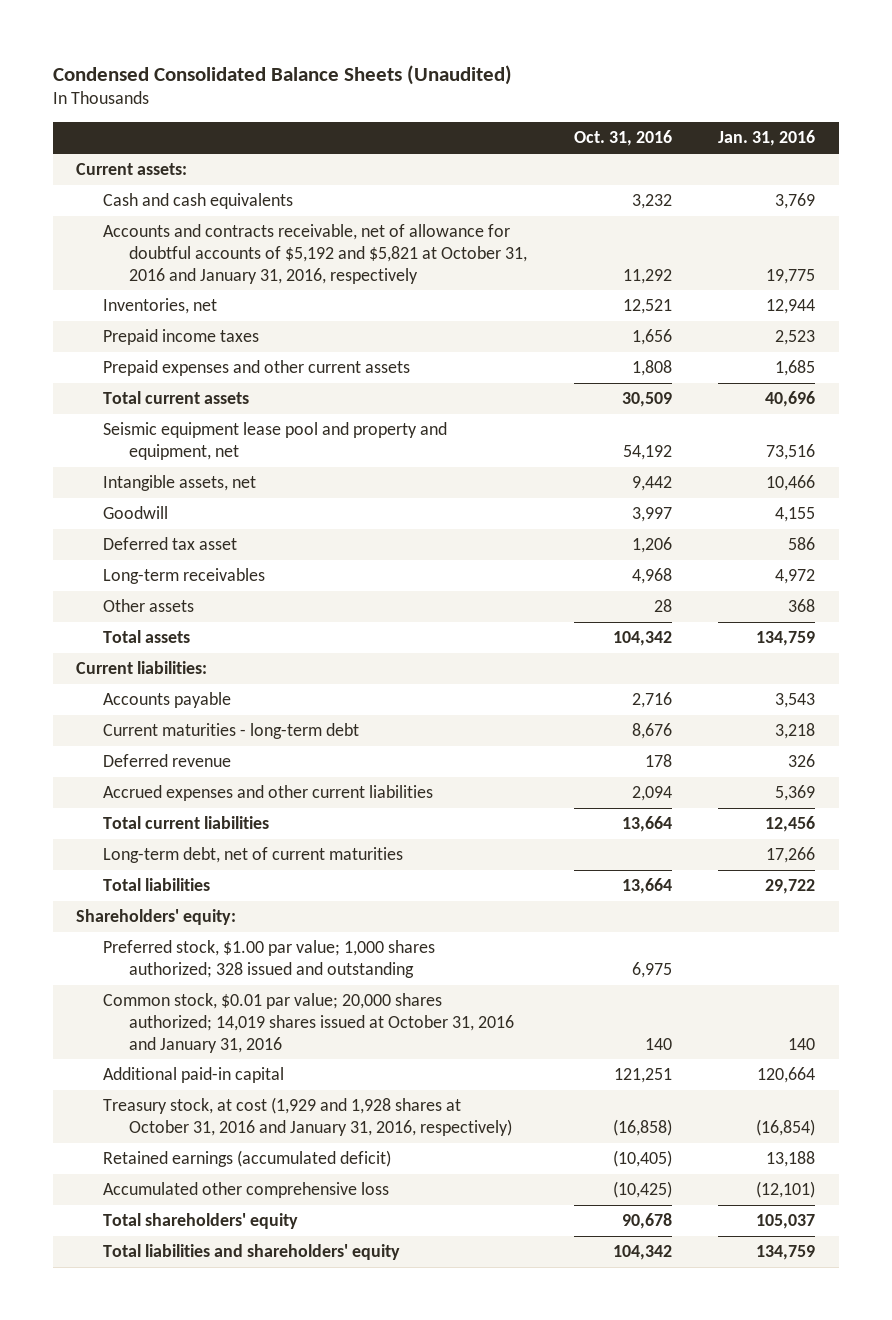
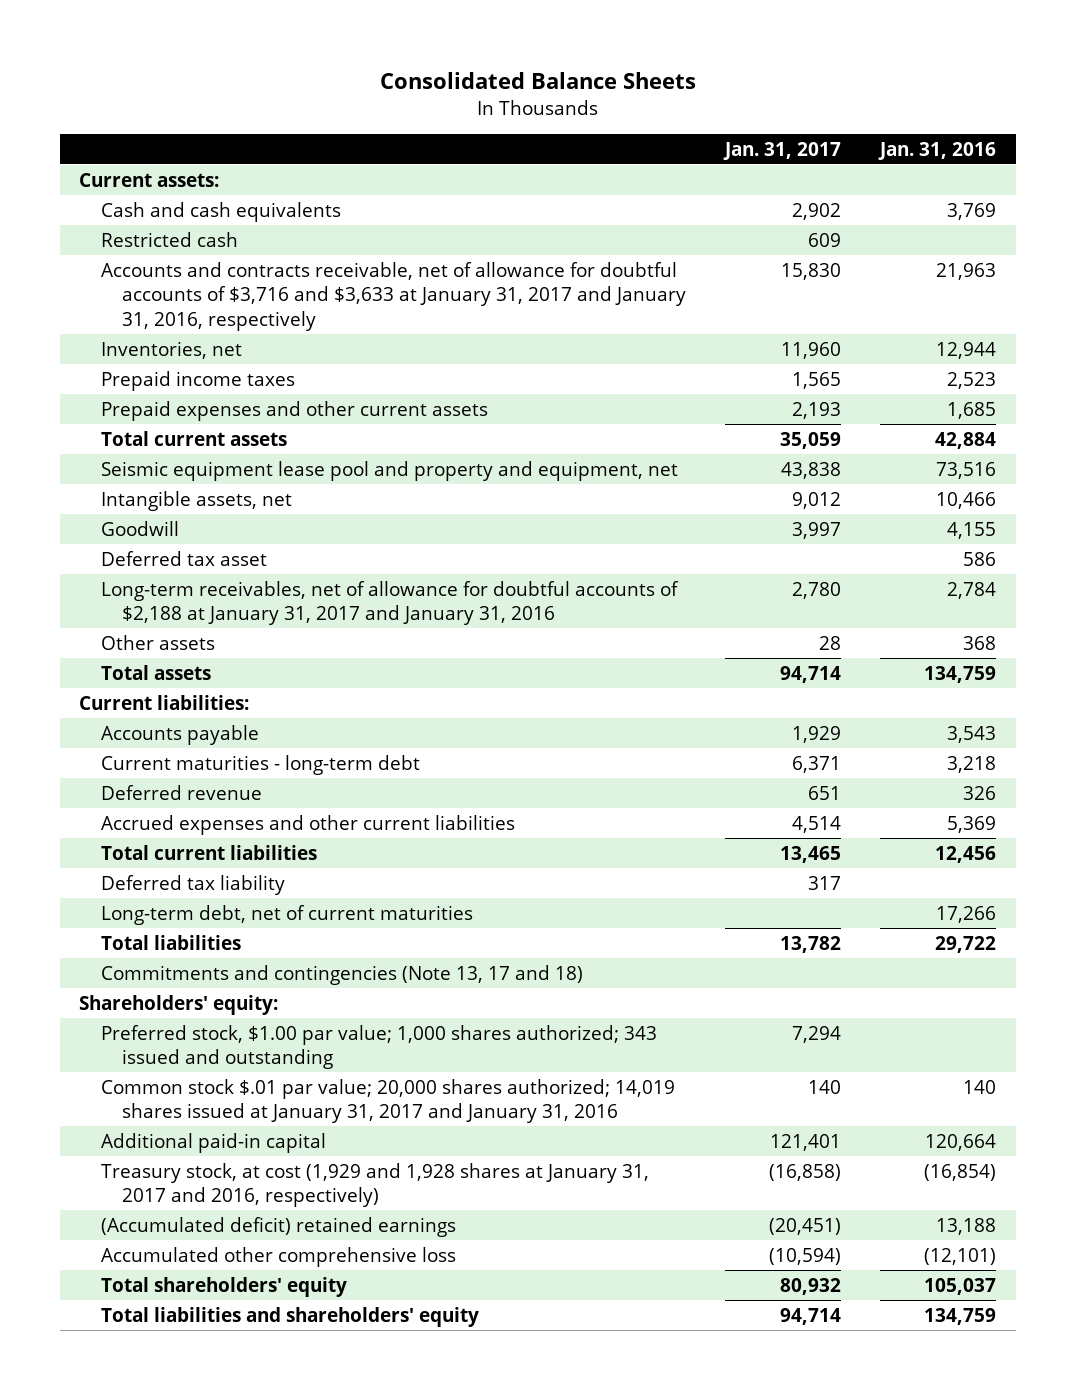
- Condensed Consolidated Balance Sheets (Unaudited)
+ Consolidated Balance Sheets
- | Oct. 31, 2016 | Jan. 31, 2016
+ | Jan. 31, 2017 | Jan. 31, 2016
- Accounts and contracts receivable, net of allowance for doubtful accounts of $5,192 and $5,821 at October 31, 2016 and January 31, 2016, respectively | 11,292 | 19,775
+ Restricted cash | 609 |
+ Accounts and contracts receivable, net of allowance for doubtful accounts of $3,716 and $3,633 at January 31, 2017 and January 31, 2016, respectively | 15,830 | 21,963
- Total current assets | 30,509 | 40,696
+ Total current assets | 35,059 | 42,884
- Long-term receivables | 4,968 | 4,972
+ Long-term receivables, net of allowance for doubtful accounts of $2,188 at January 31, 2017 and January 31, 2016 | 2,780 | 2,784
+ Deferred tax liability | 317 |
+ Commitments and contingencies (Note 13, 17 and 18)
- Preferred stock, $1.00 par value; 1,000 shares authorized; 328 issued and outstanding | 6,975 |
- Common stock, $0.01 par value; 20,000 shares authorized; 14,019 shares issued at October 31, 2016 and January 31, 2016 | 140 | 140
+ Preferred stock, $1.00 par value; 1,000 shares authorized; 343 issued and outstanding | 7,294 |
+ Common stock $.01 par value; 20,000 shares authorized; 14,019 shares issued at January 31, 2017 and January 31, 2016 | 140 | 140
- Treasury stock, at cost (1,929 and 1,928 shares at October 31, 2016 and January 31, 2016, respectively) | (16,858) | (16,854)
- Retained earnings (accumulated deficit) | (10,405) | 13,188
+ Treasury stock, at cost (1,929 and 1,928 shares at January 31, 2017 and 2016, respectively) | (16,858) | (16,854)
+ (Accumulated deficit) retained earnings | (20,451) | 13,188

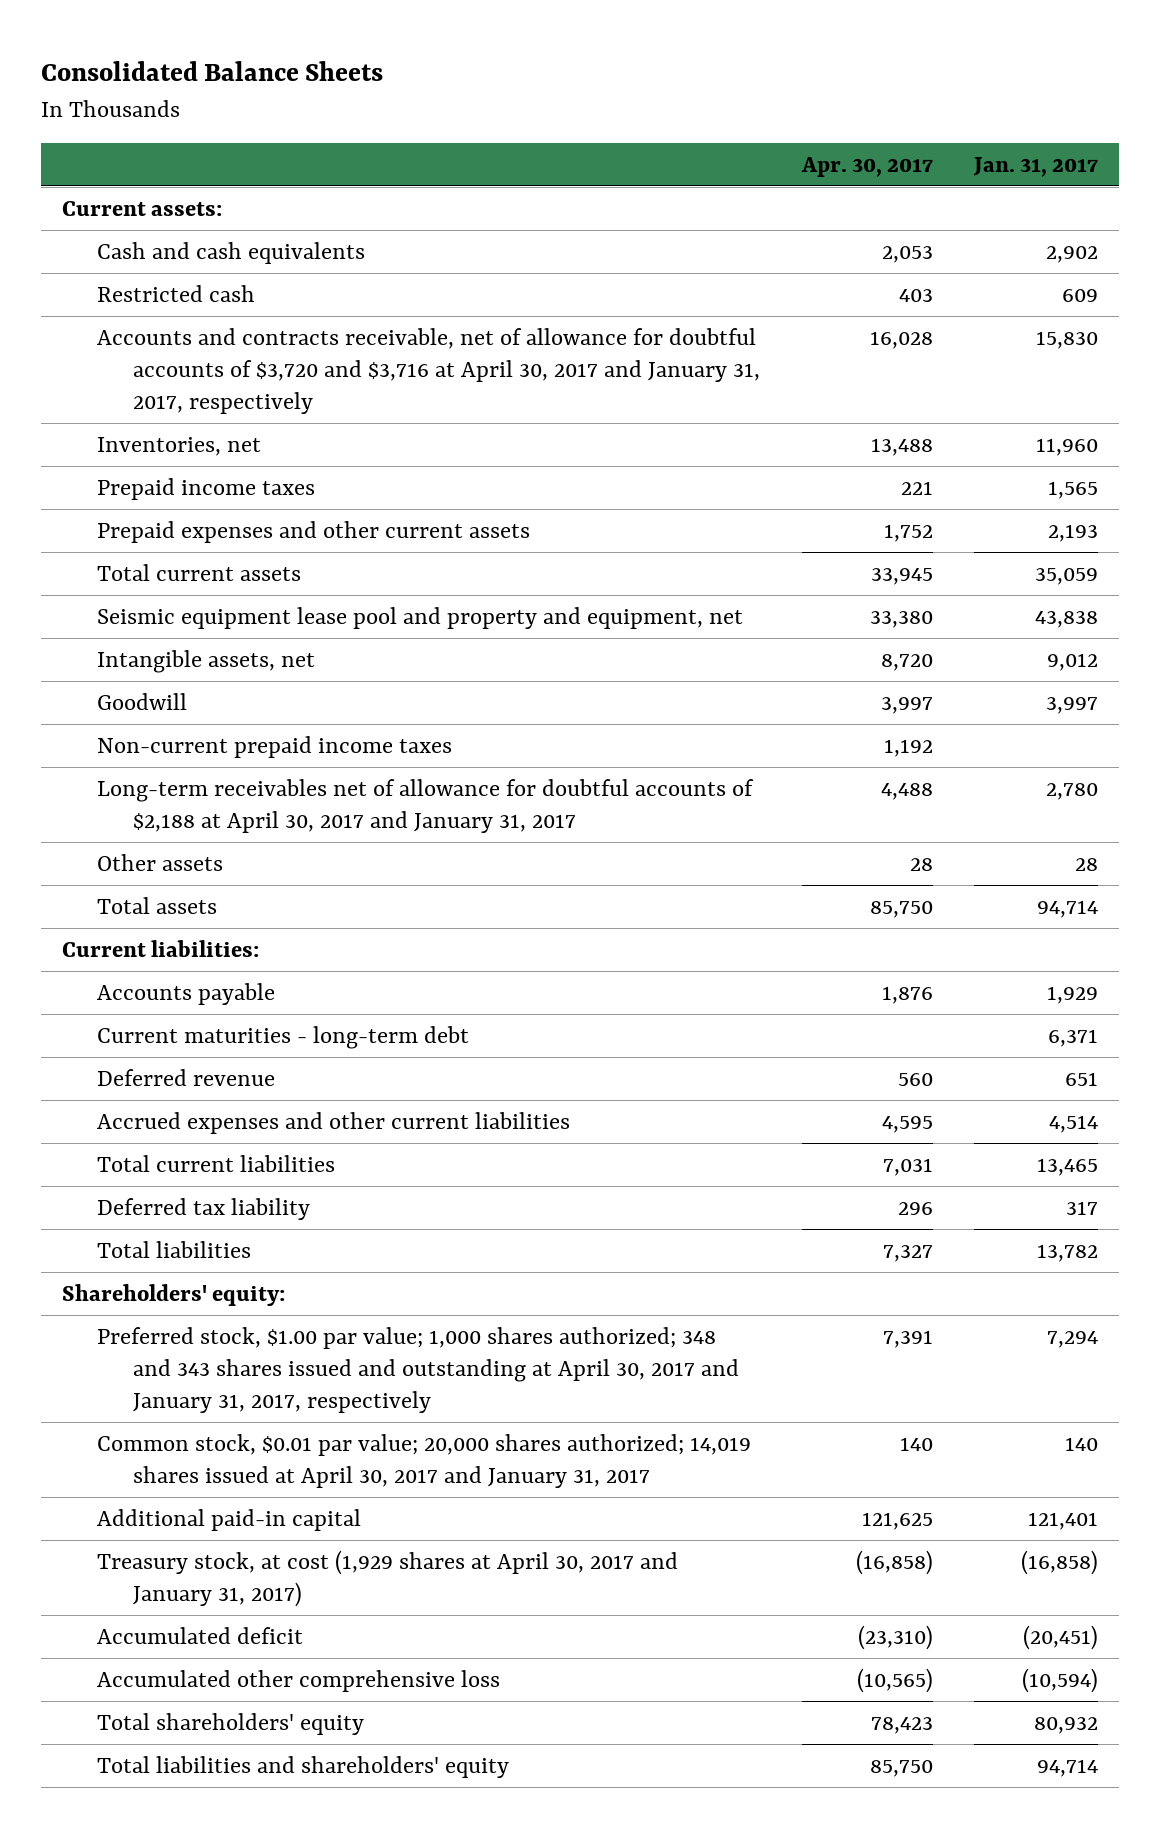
- | Jan. 31, 2017 | Jan. 31, 2016
+ | Apr. 30, 2017 | Jan. 31, 2017
- Accounts and contracts receivable, net of allowance for doubtful accounts of $3,716 and $3,633 at January 31, 2017 and January 31, 2016, respectively | 15,830 | 21,963
+ Accounts and contracts receivable, net of allowance for doubtful accounts of $3,720 and $3,716 at April 30, 2017 and January 31, 2017, respectively | 16,028 | 15,830
- Deferred tax asset | | 586
- Long-term receivables, net of allowance for doubtful accounts of $2,188 at January 31, 2017 and January 31, 2016 | 2,780 | 2,784
+ Non-current prepaid income taxes | 1,192 |
+ Long-term receivables net of allowance for doubtful accounts of $2,188 at April 30, 2017 and January 31, 2017 | 4,488 | 2,780
- Long-term debt, net of current maturities | | 17,266
- Commitments and contingencies (Note 13, 17 and 18)
- Preferred stock, $1.00 par value; 1,000 shares authorized; 343 issued and outstanding | 7,294 |
- Common stock $.01 par value; 20,000 shares authorized; 14,019 shares issued at January 31, 2017 and January 31, 2016 | 140 | 140
+ Preferred stock, $1.00 par value; 1,000 shares authorized; 348 and 343 shares issued and outstanding at April 30, 2017 and January 31, 2017, respectively | 7,391 | 7,294
+ Common stock, $0.01 par value; 20,000 shares authorized; 14,019 shares issued at April 30, 2017 and January 31, 2017 | 140 | 140
- Treasury stock, at cost (1,929 and 1,928 shares at January 31, 2017 and 2016, respectively) | (16,858) | (16,854)
- (Accumulated deficit) retained earnings | (20,451) | 13,188
+ Treasury stock, at cost (1,929 shares at April 30, 2017 and January 31, 2017) | (16,858) | (16,858)
+ Accumulated deficit | (23,310) | (20,451)

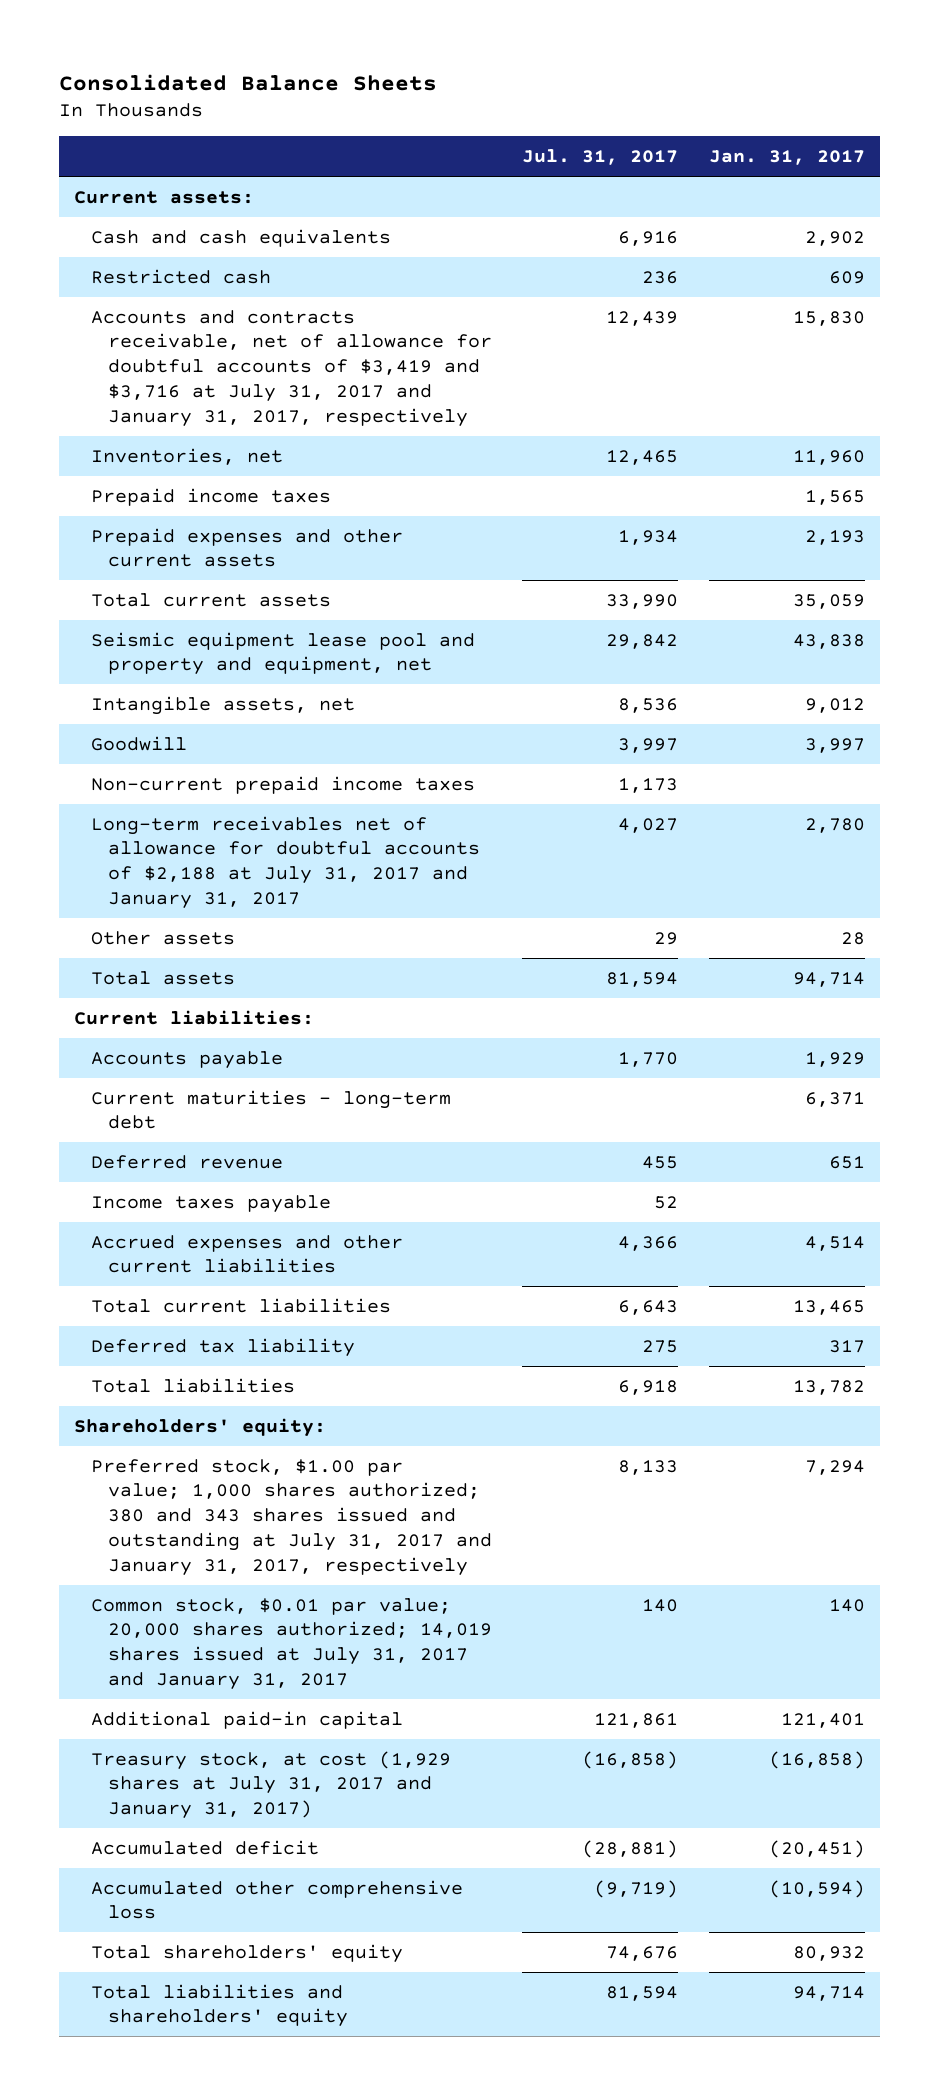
- | Apr. 30, 2017 | Jan. 31, 2017
+ | Jul. 31, 2017 | Jan. 31, 2017
- Accounts and contracts receivable, net of allowance for doubtful accounts of $3,720 and $3,716 at April 30, 2017 and January 31, 2017, respectively | 16,028 | 15,830
+ Accounts and contracts receivable, net of allowance for doubtful accounts of $3,419 and $3,716 at July 31, 2017 and January 31, 2017, respectively | 12,439 | 15,830
- Long-term receivables net of allowance for doubtful accounts of $2,188 at April 30, 2017 and January 31, 2017 | 4,488 | 2,780
+ Long-term receivables net of allowance for doubtful accounts of $2,188 at July 31, 2017 and January 31, 2017 | 4,027 | 2,780
+ Income taxes payable | 52 |
- Preferred stock, $1.00 par value; 1,000 shares authorized; 348 and 343 shares issued and outstanding at April 30, 2017 and January 31, 2017, respectively | 7,391 | 7,294
- Common stock, $0.01 par value; 20,000 shares authorized; 14,019 shares issued at April 30, 2017 and January 31, 2017 | 140 | 140
+ Preferred stock, $1.00 par value; 1,000 shares authorized; 380 and 343 shares issued and outstanding at July 31, 2017 and January 31, 2017, respectively | 8,133 | 7,294
+ Common stock, $0.01 par value; 20,000 shares authorized; 14,019 shares issued at July 31, 2017 and January 31, 2017 | 140 | 140
- Treasury stock, at cost (1,929 shares at April 30, 2017 and January 31, 2017) | (16,858) | (16,858)
+ Treasury stock, at cost (1,929 shares at July 31, 2017 and January 31, 2017) | (16,858) | (16,858)

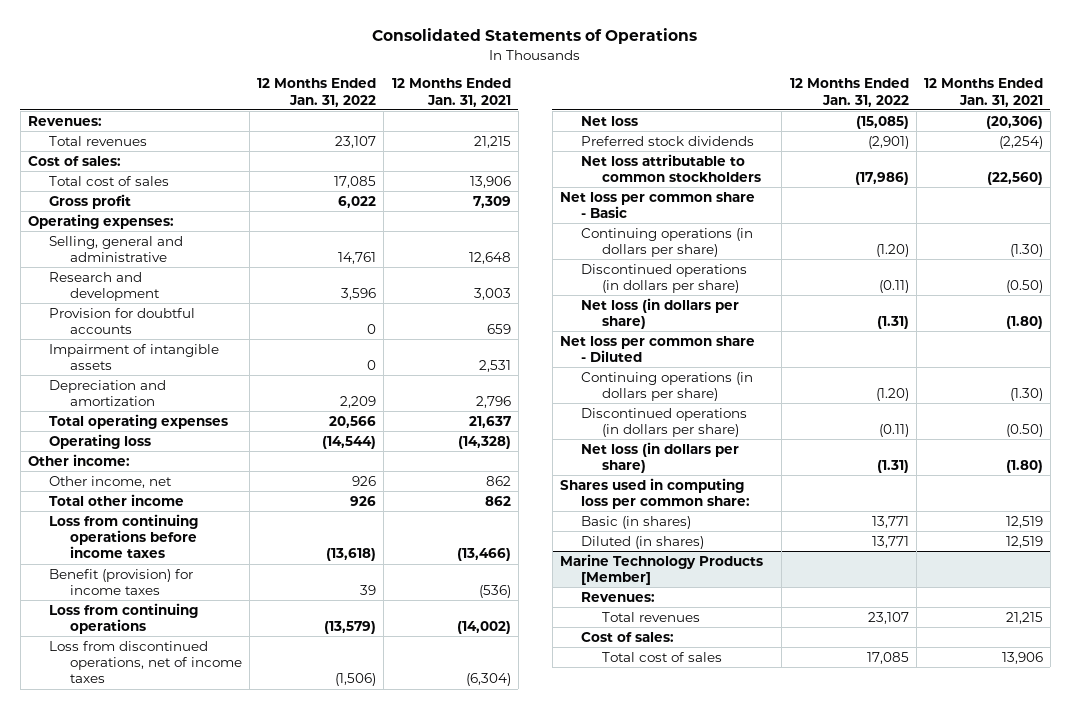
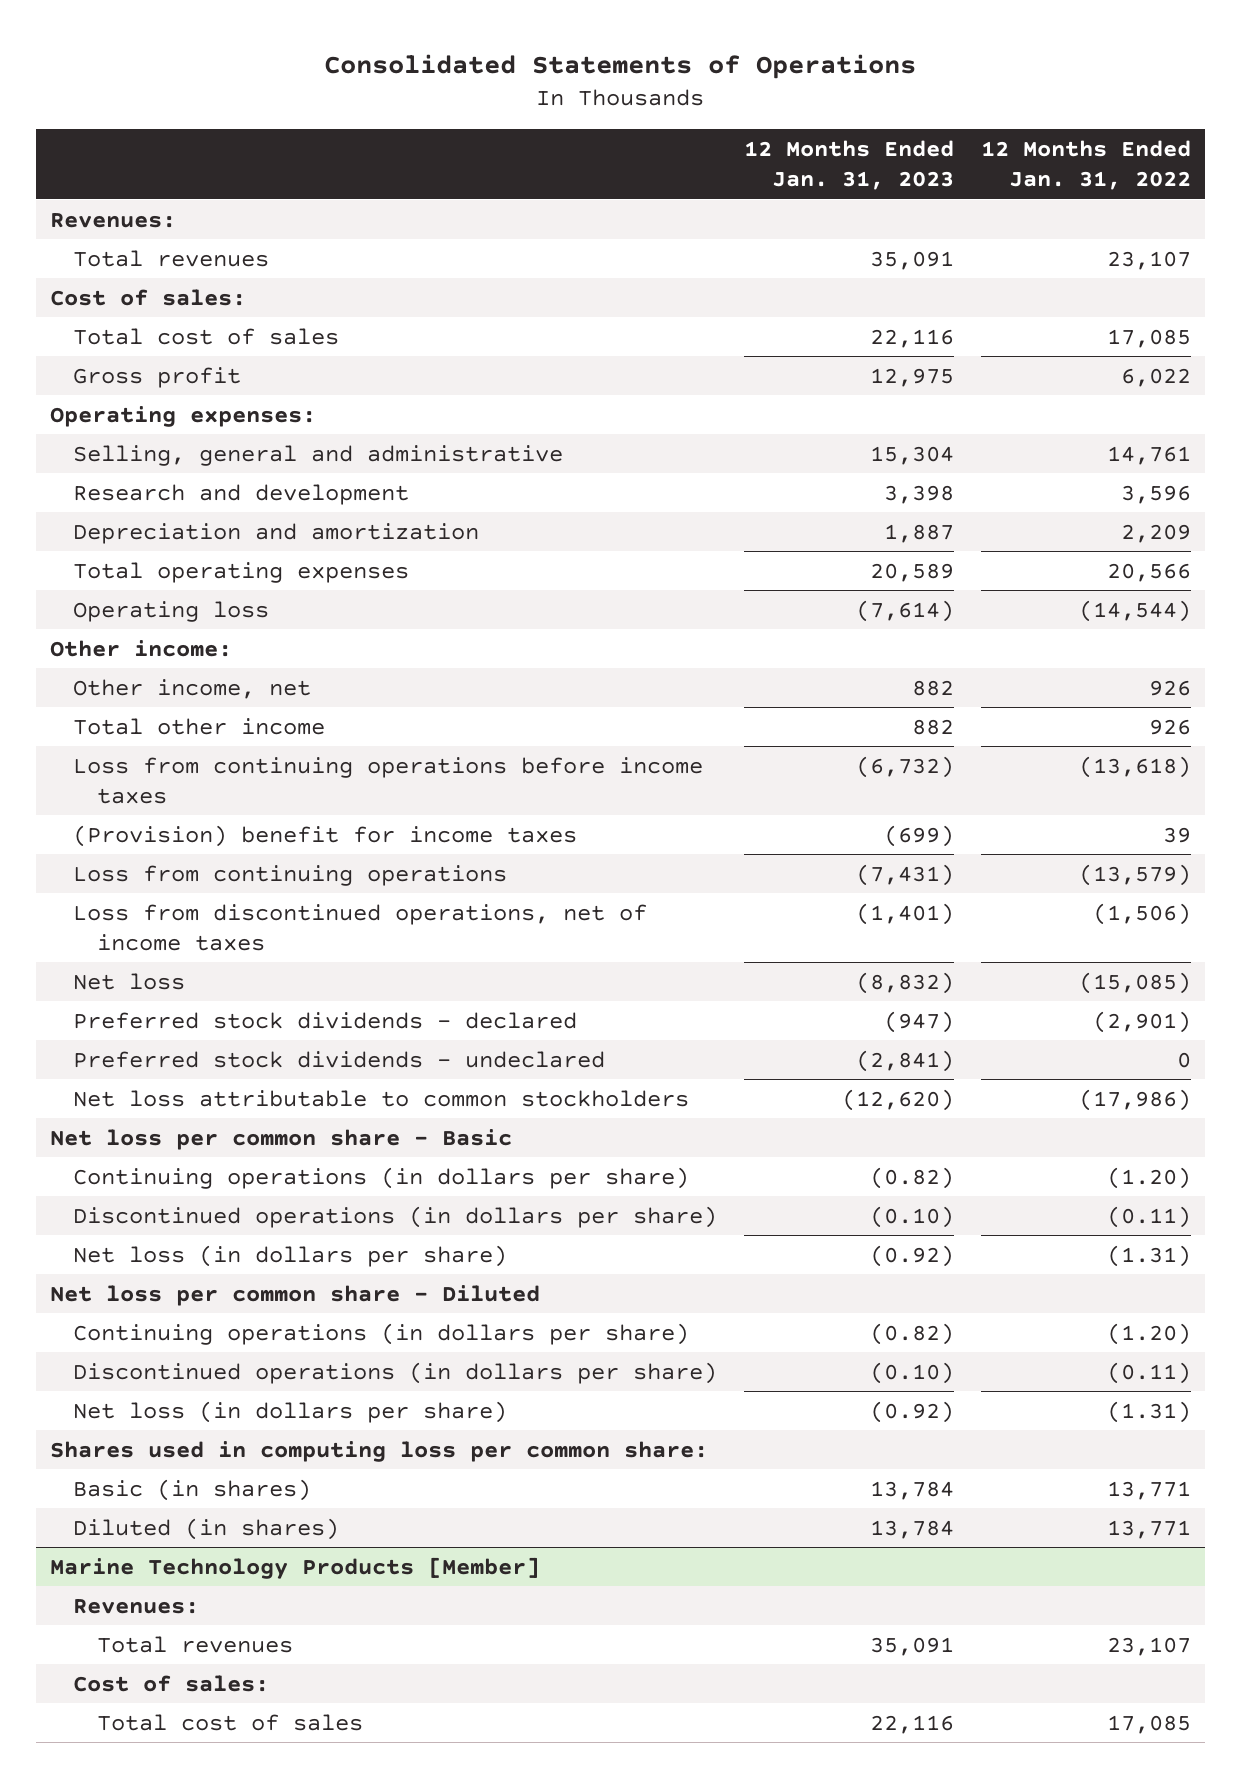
- | 12 Months Ended Jan. 31, 2022 | 12 Months Ended Jan. 31, 2021
+ | 12 Months Ended Jan. 31, 2023 | 12 Months Ended Jan. 31, 2022
- Provision for doubtful accounts | 0 | 659
- Impairment of intangible assets | 0 | 2,531
- Benefit (provision) for income taxes | 39 | (536)
+ (Provision) benefit for income taxes | (699) | 39
- Preferred stock dividends | (2,901) | (2,254)
+ Preferred stock dividends - declared | (947) | (2,901)
+ Preferred stock dividends - undeclared | (2,841) | 0

